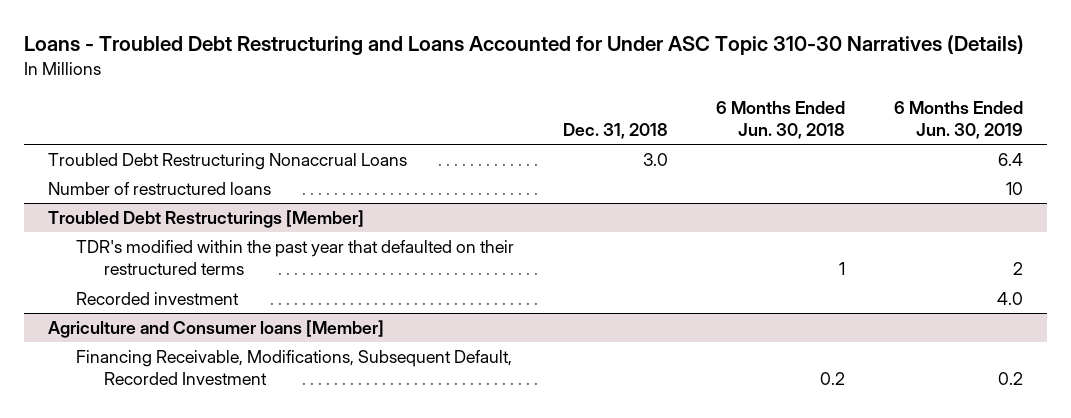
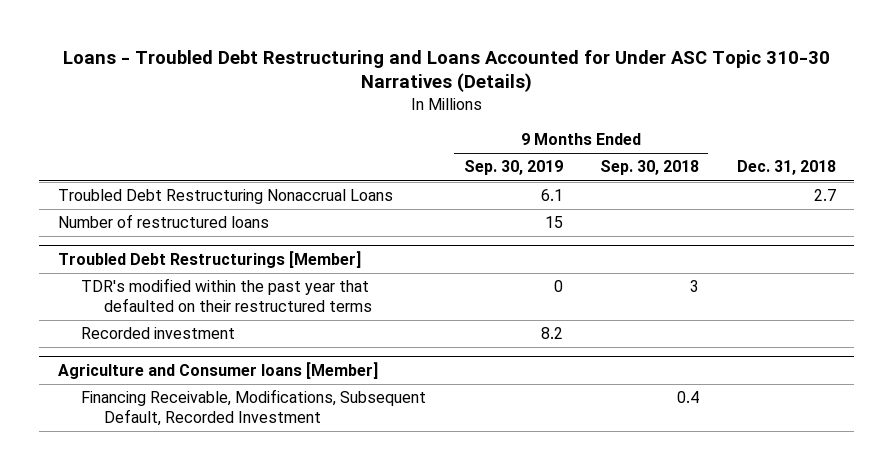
- | Dec. 31, 2018 | 6 Months Ended Jun. 30, 2018 | 6 Months Ended Jun. 30, 2019
+ | 9 Months Ended Sep. 30, 2019 | 9 Months Ended Sep. 30, 2018 | Dec. 31, 2018
- Troubled Debt Restructuring Nonaccrual Loans | 3.0 | | 6.4
+ Troubled Debt Restructuring Nonaccrual Loans | 6.1 | | 2.7

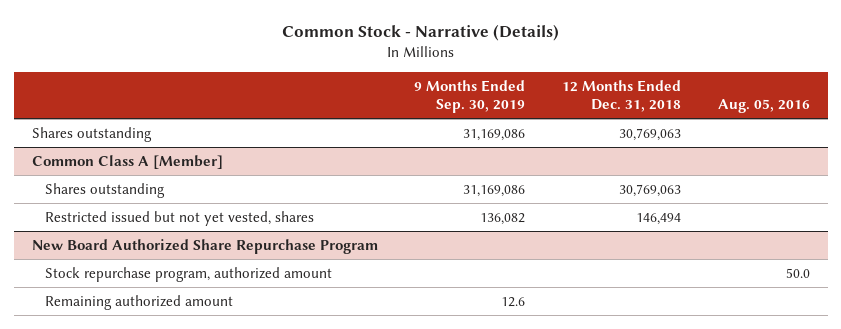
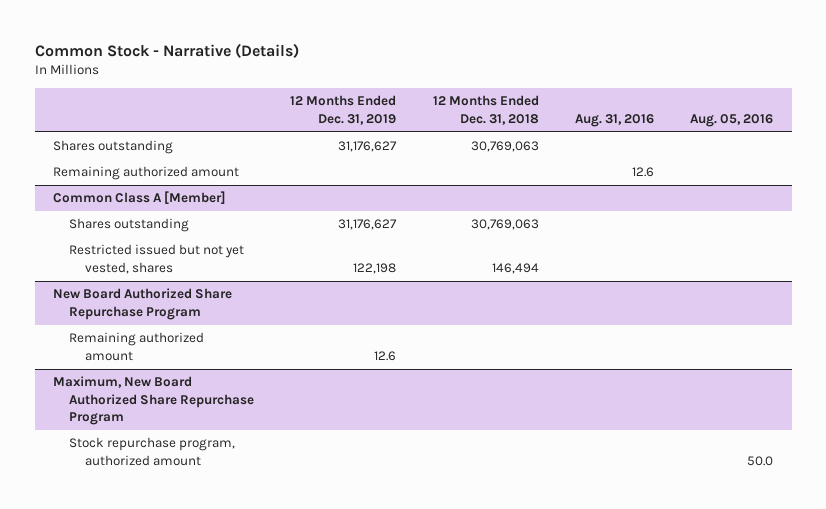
- | 9 Months Ended Sep. 30, 2019 | 12 Months Ended Dec. 31, 2018 | Aug. 05, 2016
+ | 12 Months Ended Dec. 31, 2019 | 12 Months Ended Dec. 31, 2018 | Aug. 31, 2016 | Aug. 05, 2016
+ Remaining authorized amount | | | 12.6 |
@ New Board Authorized Share Repurchase Program
- Stock repurchase program, authorized amount | | | 50.0
+ Maximum, New Board Authorized Share Repurchase Program
+ Stock repurchase program, authorized amount | | | | 50.0

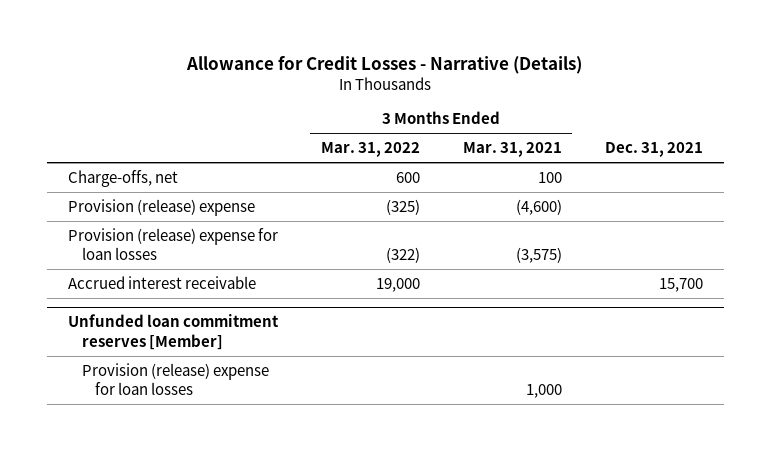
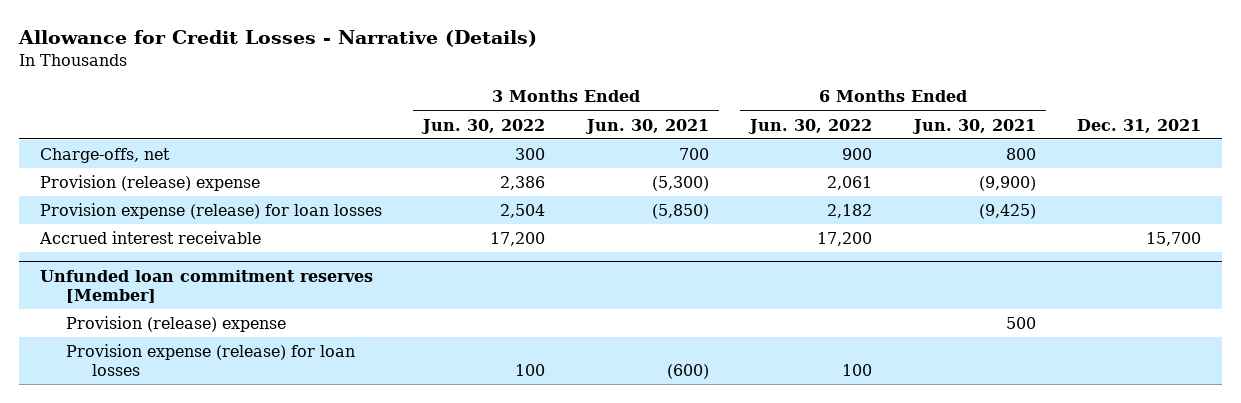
- | 3 Months Ended Mar. 31, 2022 | 3 Months Ended Mar. 31, 2021 | Dec. 31, 2021
+ | 3 Months Ended Jun. 30, 2022 | 3 Months Ended Jun. 30, 2021 | 6 Months Ended Jun. 30, 2022 | 6 Months Ended Jun. 30, 2021 | Dec. 31, 2021
- Provision (release) expense for loan losses | (322) | (3,575) |
+ Provision expense (release) for loan losses | 2,504 | (5,850) | 2,182 | (9,425) |
@ Unfunded loan commitment reserves [Member]
- Provision (release) expense for loan losses | | 1,000 |
+ Provision (release) expense | | | | 500 |
+ Provision expense (release) for loan losses | 100 | (600) | 100 | |

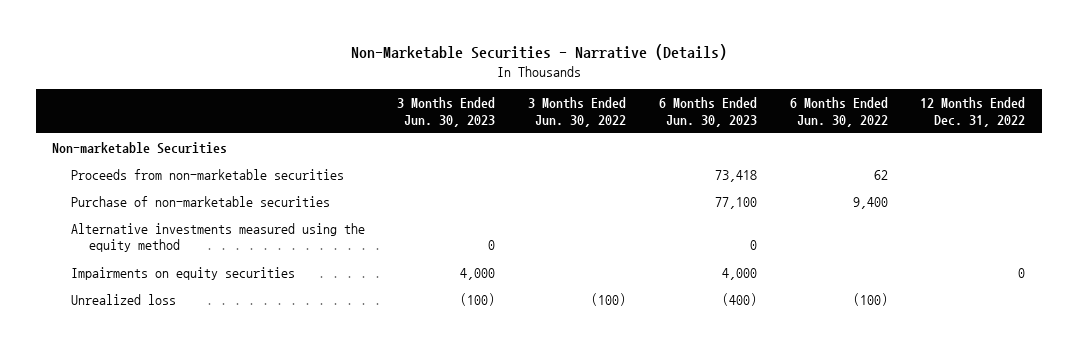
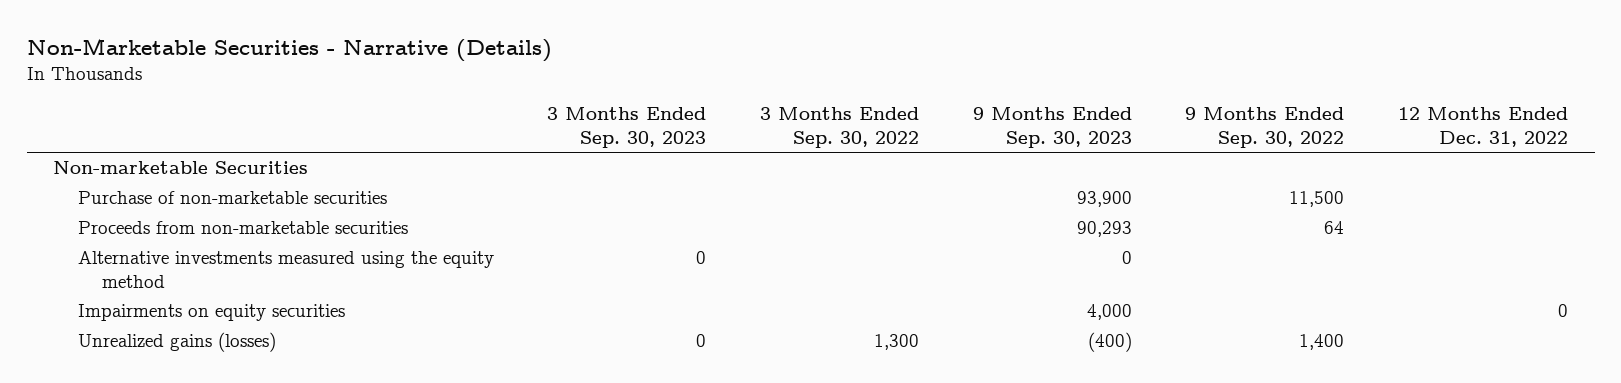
- | 3 Months Ended Jun. 30, 2023 | 3 Months Ended Jun. 30, 2022 | 6 Months Ended Jun. 30, 2023 | 6 Months Ended Jun. 30, 2022 | 12 Months Ended Dec. 31, 2022
+ | 3 Months Ended Sep. 30, 2023 | 3 Months Ended Sep. 30, 2022 | 9 Months Ended Sep. 30, 2023 | 9 Months Ended Sep. 30, 2022 | 12 Months Ended Dec. 31, 2022
moved down: Proceeds from non-marketable securities | | | 90,293 | 64 |
- Unrealized loss | (100) | (100) | (400) | (100) |
+ Unrealized gains (losses) | 0 | 1,300 | (400) | 1,400 |

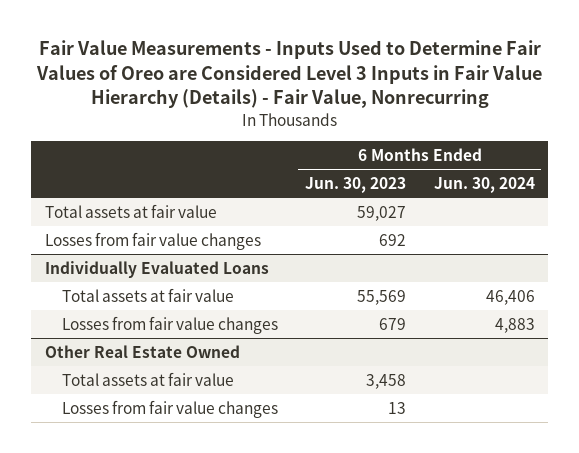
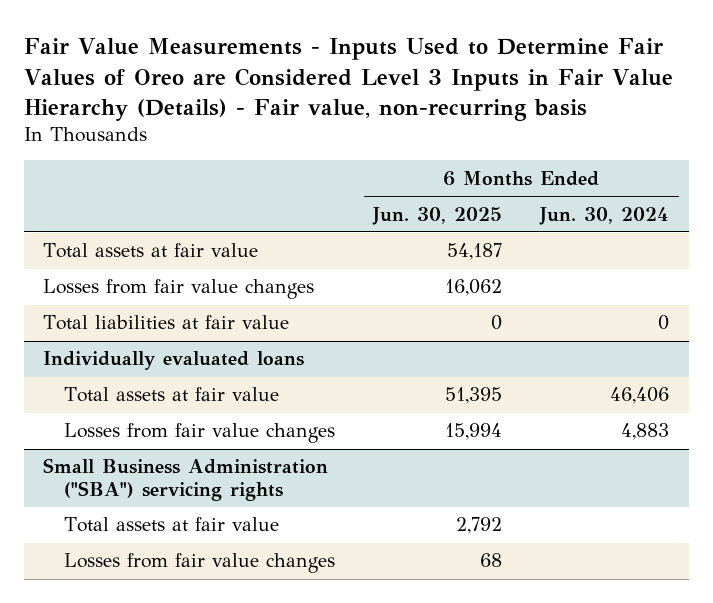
- Fair Value Measurements - Inputs Used to Determine Fair Values of Oreo are Considered Level 3 Inputs in Fair Value Hierarchy (Details) - Fair Value, Nonrecurring
+ Fair Value Measurements - Inputs Used to Determine Fair Values of Oreo are Considered Level 3 Inputs in Fair Value Hierarchy (Details) - Fair value, non-recurring basis
- | 6 Months Ended Jun. 30, 2023 | 6 Months Ended Jun. 30, 2024
+ | 6 Months Ended Jun. 30, 2025 | 6 Months Ended Jun. 30, 2024
- Individually Evaluated Loans
+ Total liabilities at fair value | 0 | 0
+ Individually evaluated loans
- Other Real Estate Owned
- Total assets at fair value | 3,458 |
- Losses from fair value changes | 13 |
+ Small Business Administration ("SBA") servicing rights
+ Total assets at fair value | 2,792 |
+ Losses from fair value changes | 68 |

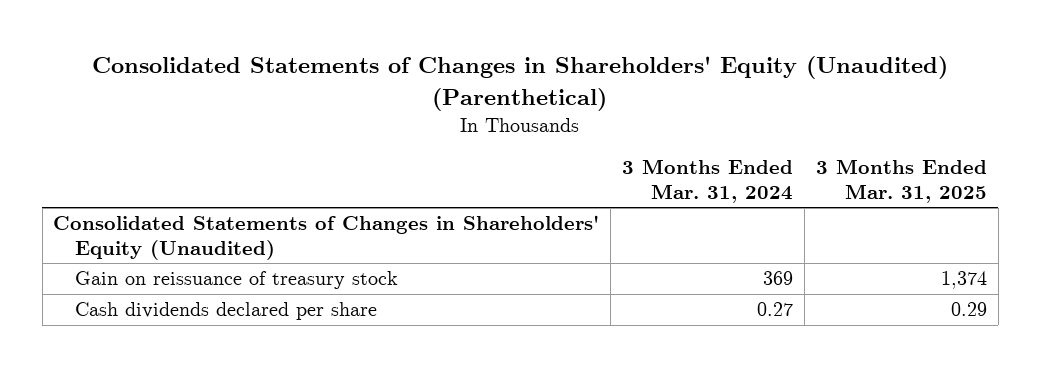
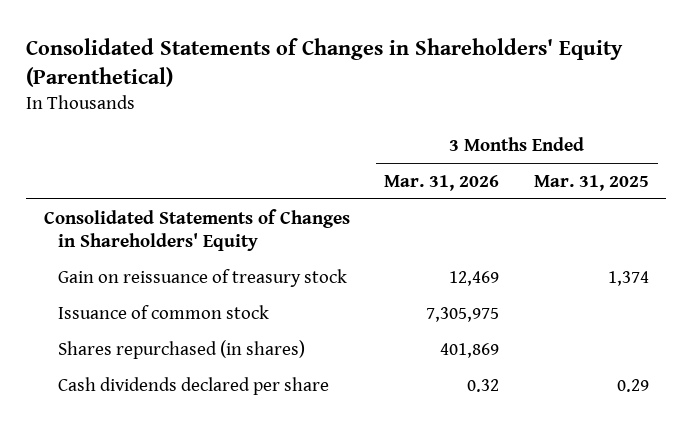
- Consolidated Statements of Changes in Shareholders' Equity (Unaudited) (Parenthetical)
+ Consolidated Statements of Changes in Shareholders' Equity (Parenthetical)
- | 3 Months Ended Mar. 31, 2024 | 3 Months Ended Mar. 31, 2025
+ | 3 Months Ended Mar. 31, 2026 | 3 Months Ended Mar. 31, 2025
- Consolidated Statements of Changes in Shareholders' Equity (Unaudited)
+ Consolidated Statements of Changes in Shareholders' Equity
+ Issuance of common stock | 7,305,975 |
+ Shares repurchased (in shares) | 401,869 |

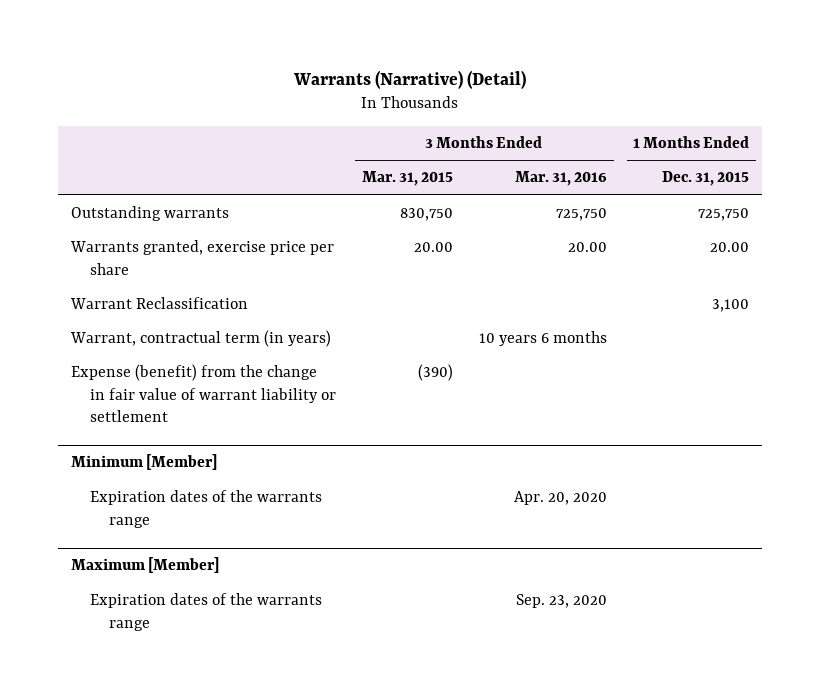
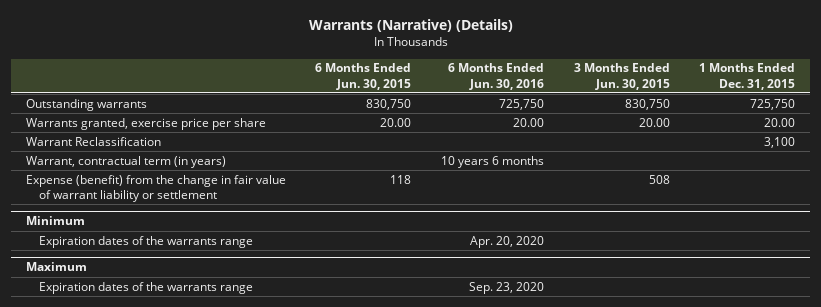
- Warrants (Narrative) (Detail)
+ Warrants (Narrative) (Details)
- | 3 Months Ended Mar. 31, 2015 | 3 Months Ended Mar. 31, 2016 | 1 Months Ended Dec. 31, 2015
+ | 6 Months Ended Jun. 30, 2015 | 6 Months Ended Jun. 30, 2016 | 3 Months Ended Jun. 30, 2015 | 1 Months Ended Dec. 31, 2015
- Minimum [Member]
+ Minimum
- Maximum [Member]
+ Maximum

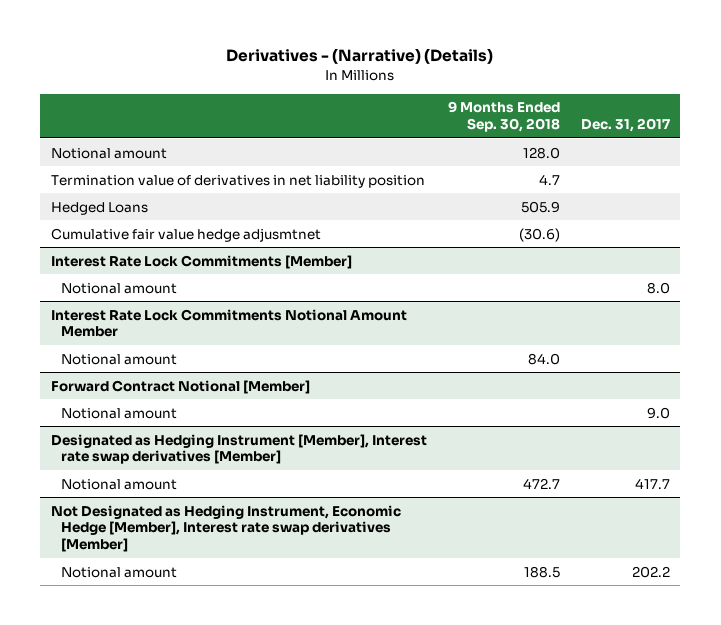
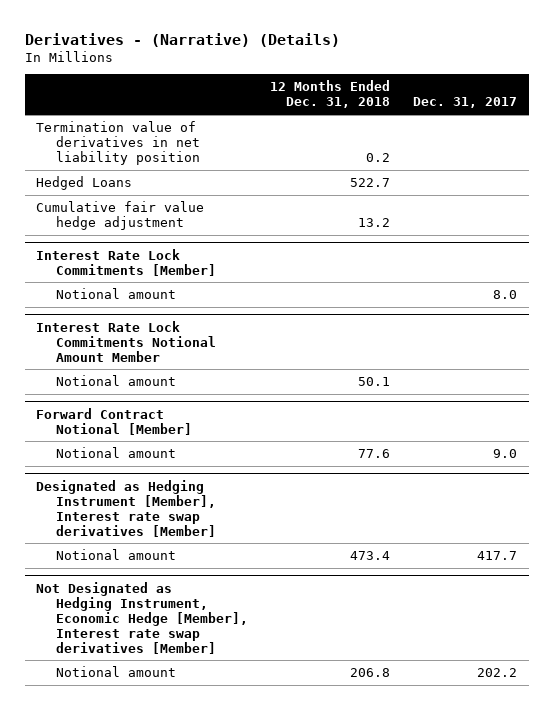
- | 9 Months Ended Sep. 30, 2018 | Dec. 31, 2017
+ | 12 Months Ended Dec. 31, 2018 | Dec. 31, 2017
- Notional amount | 128.0 |
- Cumulative fair value hedge adjusmtnet | (30.6) |
+ Cumulative fair value hedge adjustment | 13.2 |

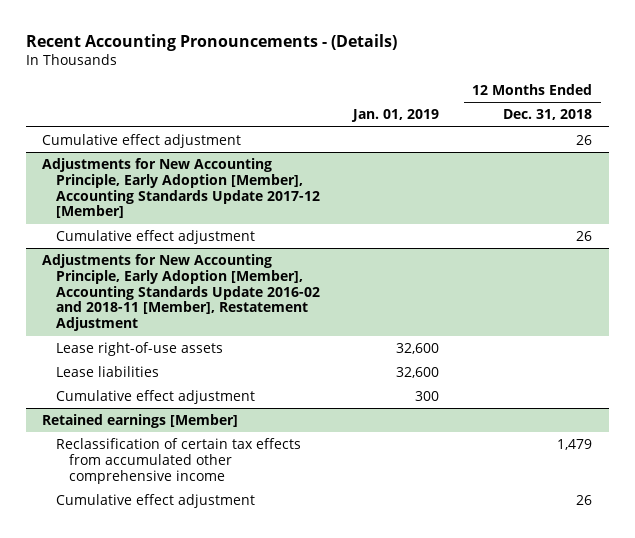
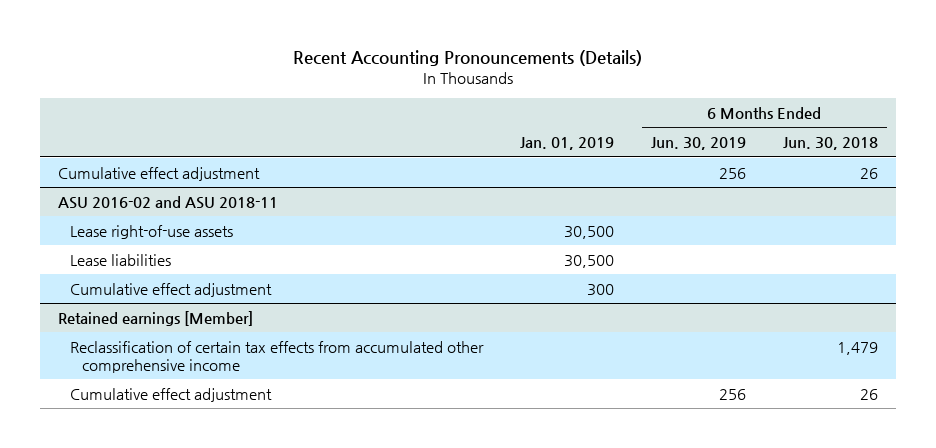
- Recent Accounting Pronouncements - (Details)
+ Recent Accounting Pronouncements (Details)
- | Jan. 01, 2019 | 12 Months Ended Dec. 31, 2018
+ | Jan. 01, 2019 | 6 Months Ended Jun. 30, 2019 | 6 Months Ended Jun. 30, 2018
- Adjustments for New Accounting Principle, Early Adoption [Member], Accounting Standards Update 2017-12 [Member]
- Cumulative effect adjustment | | 26
- Adjustments for New Accounting Principle, Early Adoption [Member], Accounting Standards Update 2016-02 and 2018-11 [Member], Restatement Adjustment
- Lease right-of-use assets | 32,600 |
- Lease liabilities | 32,600 |
+ ASU 2016-02 and ASU 2018-11
+ Lease right-of-use assets | 30,500 | |
+ Lease liabilities | 30,500 | |

